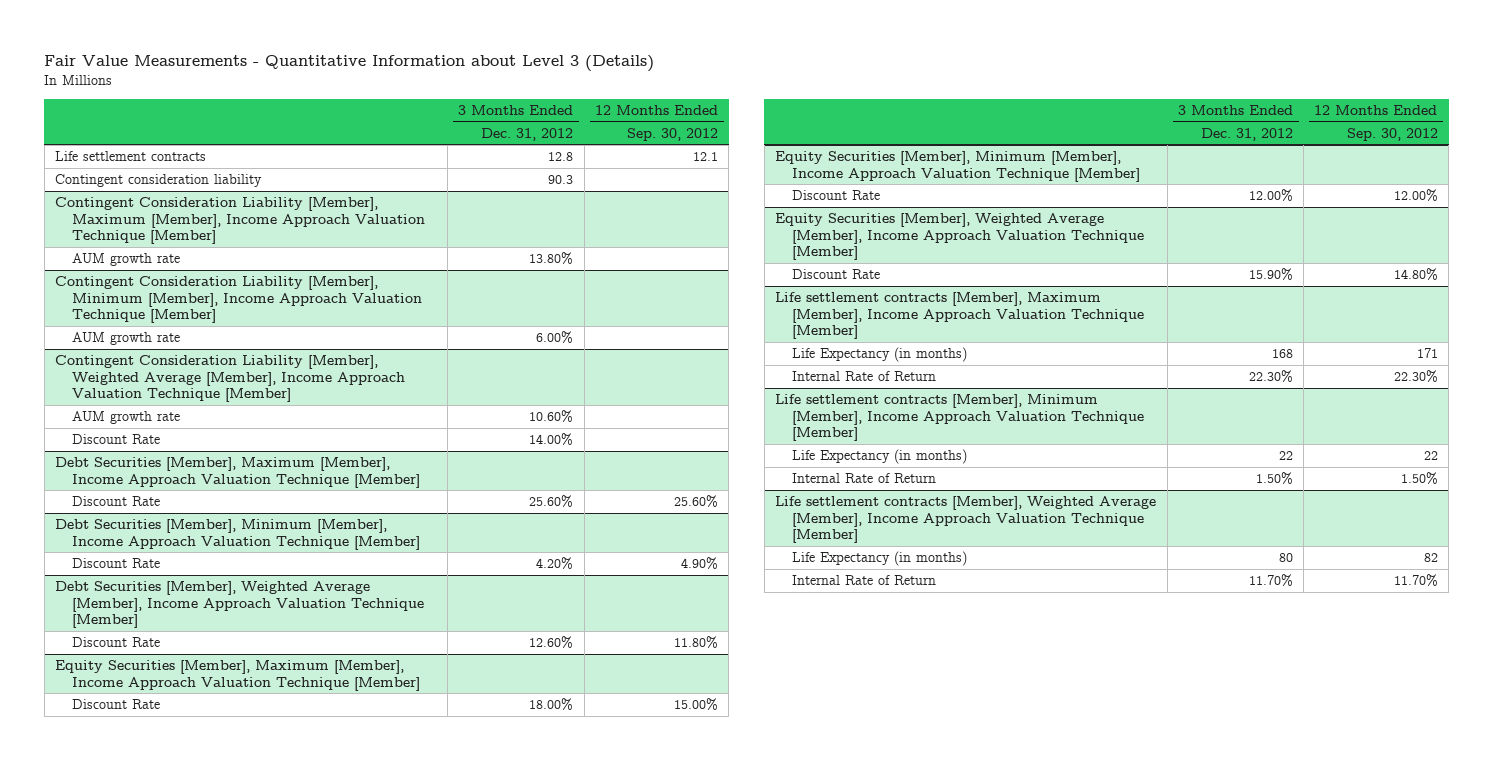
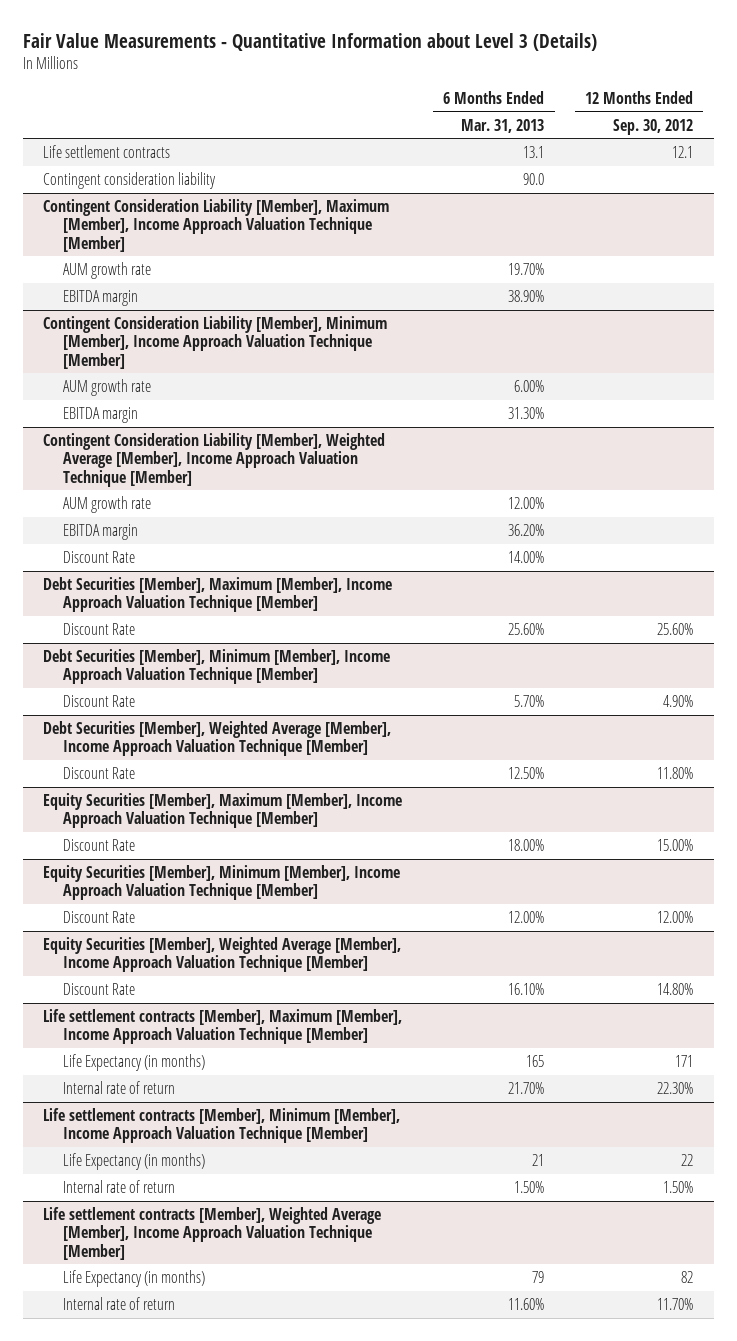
- | 3 Months Ended Dec. 31, 2012 | 12 Months Ended Sep. 30, 2012
+ | 6 Months Ended Mar. 31, 2013 | 12 Months Ended Sep. 30, 2012
@ Contingent Consideration Liability [Member], Maximum [Member], Income Approach Valuation Technique [Member]
+ EBITDA margin | 38.90% |
@ Contingent Consideration Liability [Member], Minimum [Member], Income Approach Valuation Technique [Member]
+ EBITDA margin | 31.30% |
@ Contingent Consideration Liability [Member], Weighted Average [Member], Income Approach Valuation Technique [Member]
+ EBITDA margin | 36.20% |
@ Life settlement contracts [Member], Maximum [Member], Income Approach Valuation Technique [Member]
- Internal Rate of Return | 22.30% | 22.30%
+ Internal rate of return | 21.70% | 22.30%
@ Life settlement contracts [Member], Minimum [Member], Income Approach Valuation Technique [Member]
- Internal Rate of Return | 1.50% | 1.50%
+ Internal rate of return | 1.50% | 1.50%
@ Life settlement contracts [Member], Weighted Average [Member], Income Approach Valuation Technique [Member]
- Internal Rate of Return | 11.70% | 11.70%
+ Internal rate of return | 11.60% | 11.70%

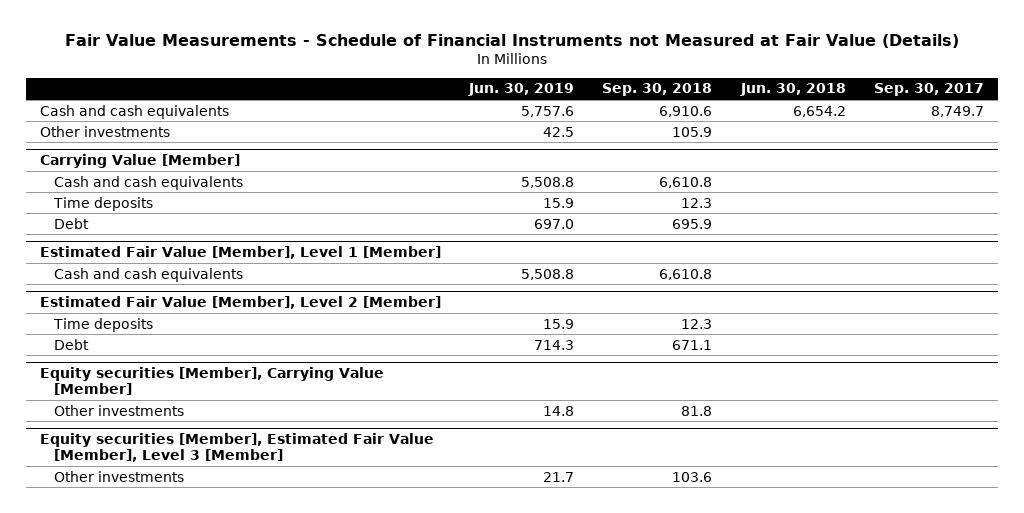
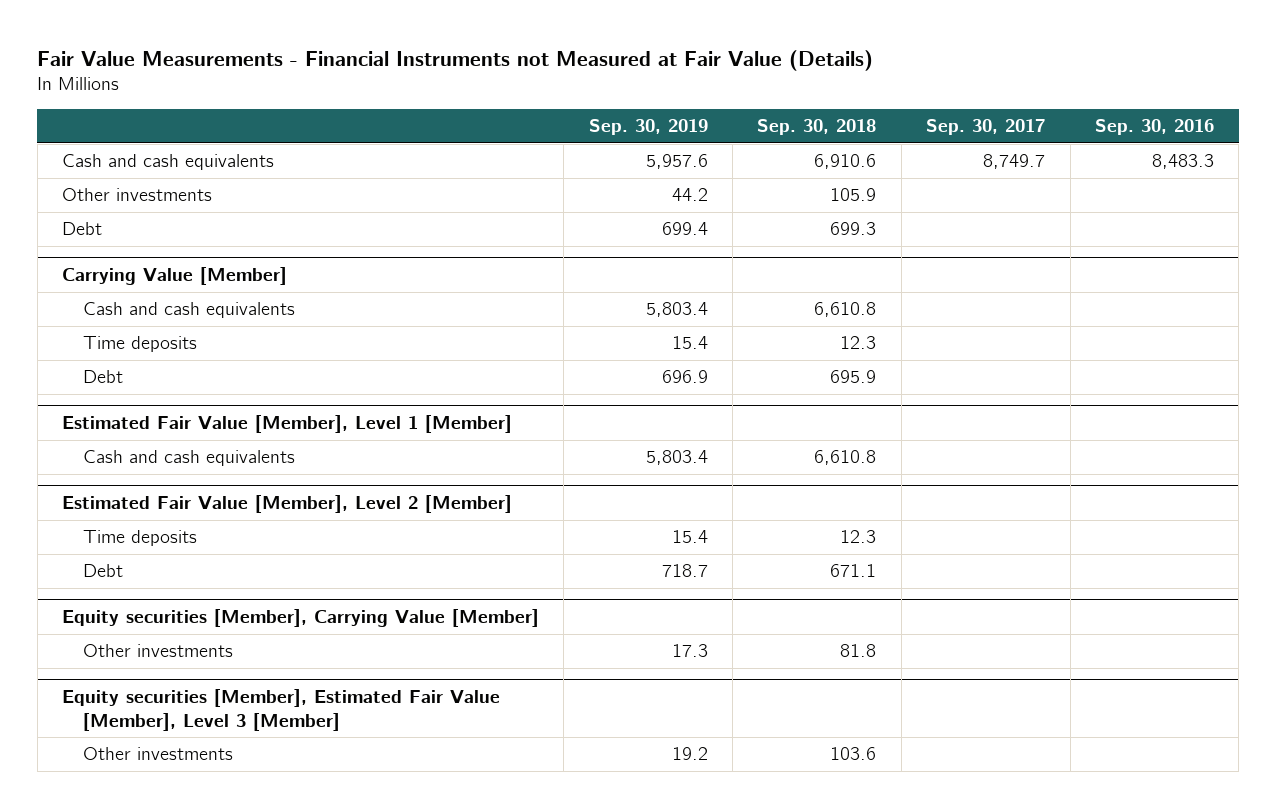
- Fair Value Measurements - Schedule of Financial Instruments not Measured at Fair Value (Details)
+ Fair Value Measurements - Financial Instruments not Measured at Fair Value (Details)
- | Jun. 30, 2019 | Sep. 30, 2018 | Jun. 30, 2018 | Sep. 30, 2017
+ | Sep. 30, 2019 | Sep. 30, 2018 | Sep. 30, 2017 | Sep. 30, 2016
+ Debt | 699.4 | 699.3 | |

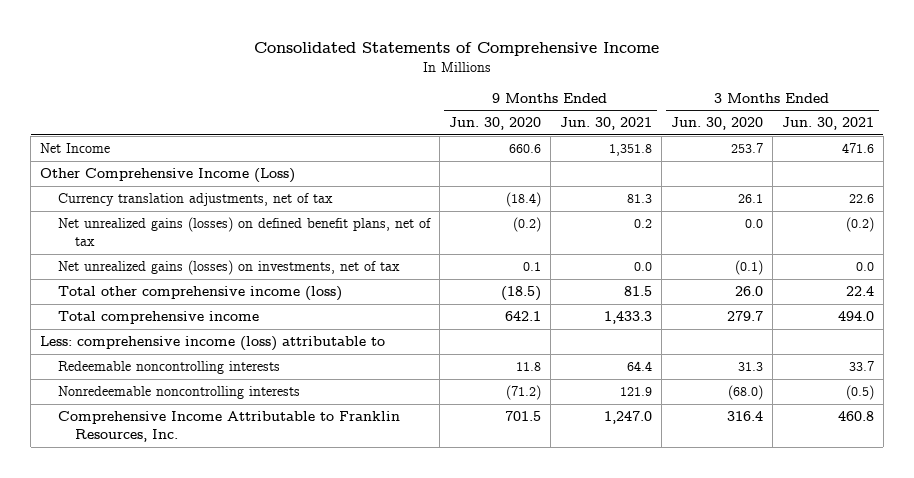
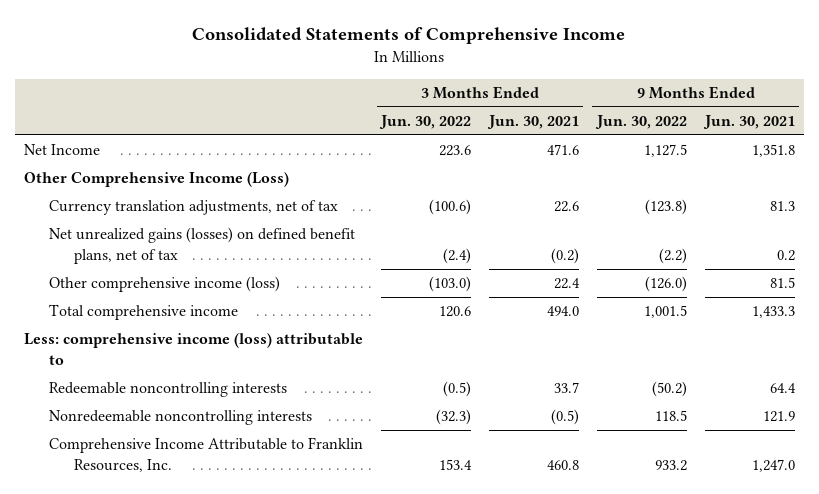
- | 9 Months Ended Jun. 30, 2020 | 9 Months Ended Jun. 30, 2021 | 3 Months Ended Jun. 30, 2020 | 3 Months Ended Jun. 30, 2021
+ | 3 Months Ended Jun. 30, 2022 | 3 Months Ended Jun. 30, 2021 | 9 Months Ended Jun. 30, 2022 | 9 Months Ended Jun. 30, 2021
- Net unrealized gains (losses) on investments, net of tax | 0.1 | 0.0 | (0.1) | 0.0
- Total other comprehensive income (loss) | (18.5) | 81.5 | 26.0 | 22.4
+ Other comprehensive income (loss) | (103.0) | 22.4 | (126.0) | 81.5

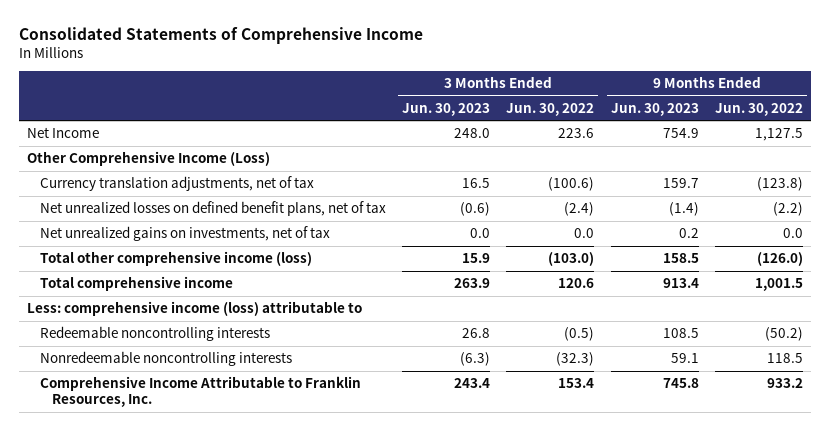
- | 3 Months Ended Jun. 30, 2022 | 3 Months Ended Jun. 30, 2021 | 9 Months Ended Jun. 30, 2022 | 9 Months Ended Jun. 30, 2021
+ | 3 Months Ended Jun. 30, 2023 | 3 Months Ended Jun. 30, 2022 | 9 Months Ended Jun. 30, 2023 | 9 Months Ended Jun. 30, 2022
- Net unrealized gains (losses) on defined benefit plans, net of tax | (2.4) | (0.2) | (2.2) | 0.2
- Other comprehensive income (loss) | (103.0) | 22.4 | (126.0) | 81.5
+ Net unrealized losses on defined benefit plans, net of tax | (0.6) | (2.4) | (1.4) | (2.2)
+ Net unrealized gains on investments, net of tax | 0.0 | 0.0 | 0.2 | 0.0
+ Total other comprehensive income (loss) | 15.9 | (103.0) | 158.5 | (126.0)

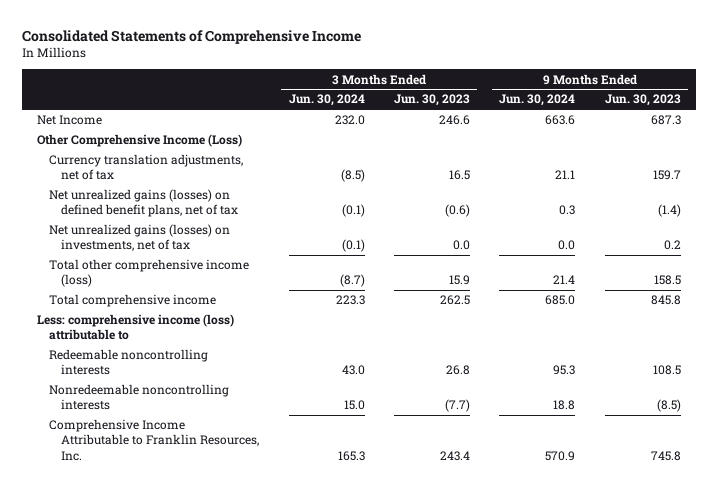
- | 3 Months Ended Jun. 30, 2023 | 3 Months Ended Jun. 30, 2022 | 9 Months Ended Jun. 30, 2023 | 9 Months Ended Jun. 30, 2022
+ | 3 Months Ended Jun. 30, 2024 | 3 Months Ended Jun. 30, 2023 | 9 Months Ended Jun. 30, 2024 | 9 Months Ended Jun. 30, 2023
- Net Income | 248.0 | 223.6 | 754.9 | 1,127.5
+ Net Income | 232.0 | 246.6 | 663.6 | 687.3
- Net unrealized losses on defined benefit plans, net of tax | (0.6) | (2.4) | (1.4) | (2.2)
- Net unrealized gains on investments, net of tax | 0.0 | 0.0 | 0.2 | 0.0
+ Net unrealized gains (losses) on defined benefit plans, net of tax | (0.1) | (0.6) | 0.3 | (1.4)
+ Net unrealized gains (losses) on investments, net of tax | (0.1) | 0.0 | 0.0 | 0.2
- Total comprehensive income | 263.9 | 120.6 | 913.4 | 1,001.5
+ Total comprehensive income | 223.3 | 262.5 | 685.0 | 845.8
- Nonredeemable noncontrolling interests | (6.3) | (32.3) | 59.1 | 118.5
+ Nonredeemable noncontrolling interests | 15.0 | (7.7) | 18.8 | (8.5)

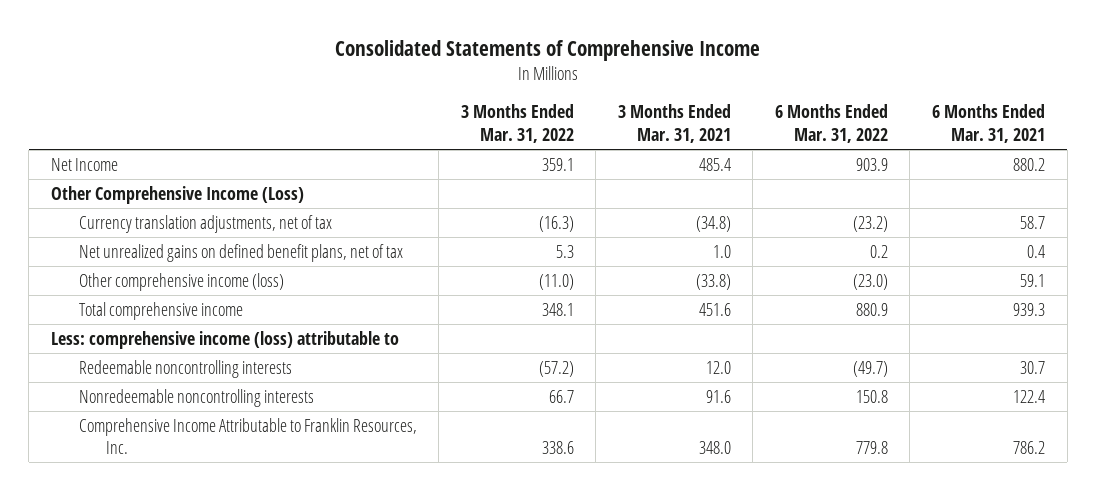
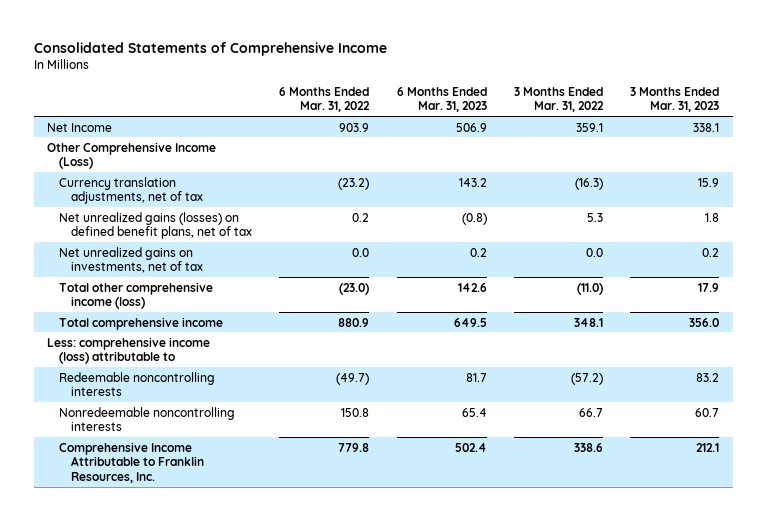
- | 3 Months Ended Mar. 31, 2022 | 3 Months Ended Mar. 31, 2021 | 6 Months Ended Mar. 31, 2022 | 6 Months Ended Mar. 31, 2021
+ | 6 Months Ended Mar. 31, 2022 | 6 Months Ended Mar. 31, 2023 | 3 Months Ended Mar. 31, 2022 | 3 Months Ended Mar. 31, 2023
- Net unrealized gains on defined benefit plans, net of tax | 5.3 | 1.0 | 0.2 | 0.4
- Other comprehensive income (loss) | (11.0) | (33.8) | (23.0) | 59.1
+ Net unrealized gains (losses) on defined benefit plans, net of tax | 0.2 | (0.8) | 5.3 | 1.8
+ Net unrealized gains on investments, net of tax | 0.0 | 0.2 | 0.0 | 0.2
+ Total other comprehensive income (loss) | (23.0) | 142.6 | (11.0) | 17.9

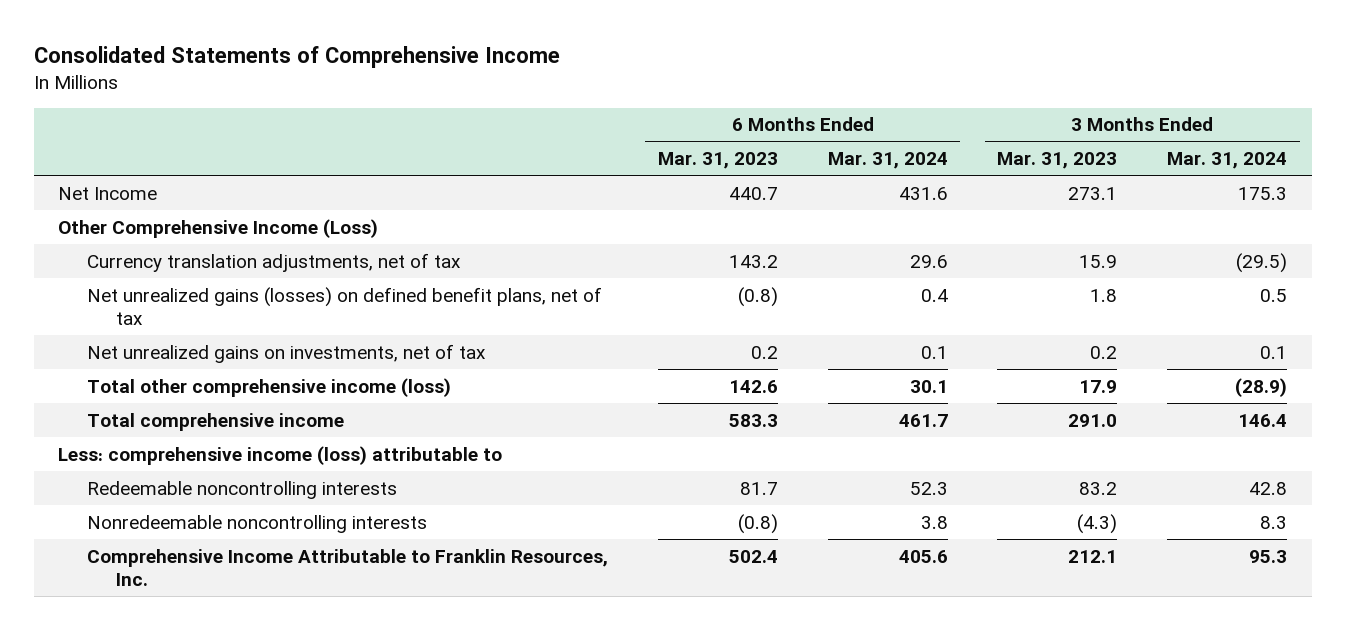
- | 6 Months Ended Mar. 31, 2022 | 6 Months Ended Mar. 31, 2023 | 3 Months Ended Mar. 31, 2022 | 3 Months Ended Mar. 31, 2023
+ | 6 Months Ended Mar. 31, 2023 | 6 Months Ended Mar. 31, 2024 | 3 Months Ended Mar. 31, 2023 | 3 Months Ended Mar. 31, 2024
- Net Income | 903.9 | 506.9 | 359.1 | 338.1
+ Net Income | 440.7 | 431.6 | 273.1 | 175.3
- Total comprehensive income | 880.9 | 649.5 | 348.1 | 356.0
+ Total comprehensive income | 583.3 | 461.7 | 291.0 | 146.4
- Nonredeemable noncontrolling interests | 150.8 | 65.4 | 66.7 | 60.7
+ Nonredeemable noncontrolling interests | (0.8) | 3.8 | (4.3) | 8.3

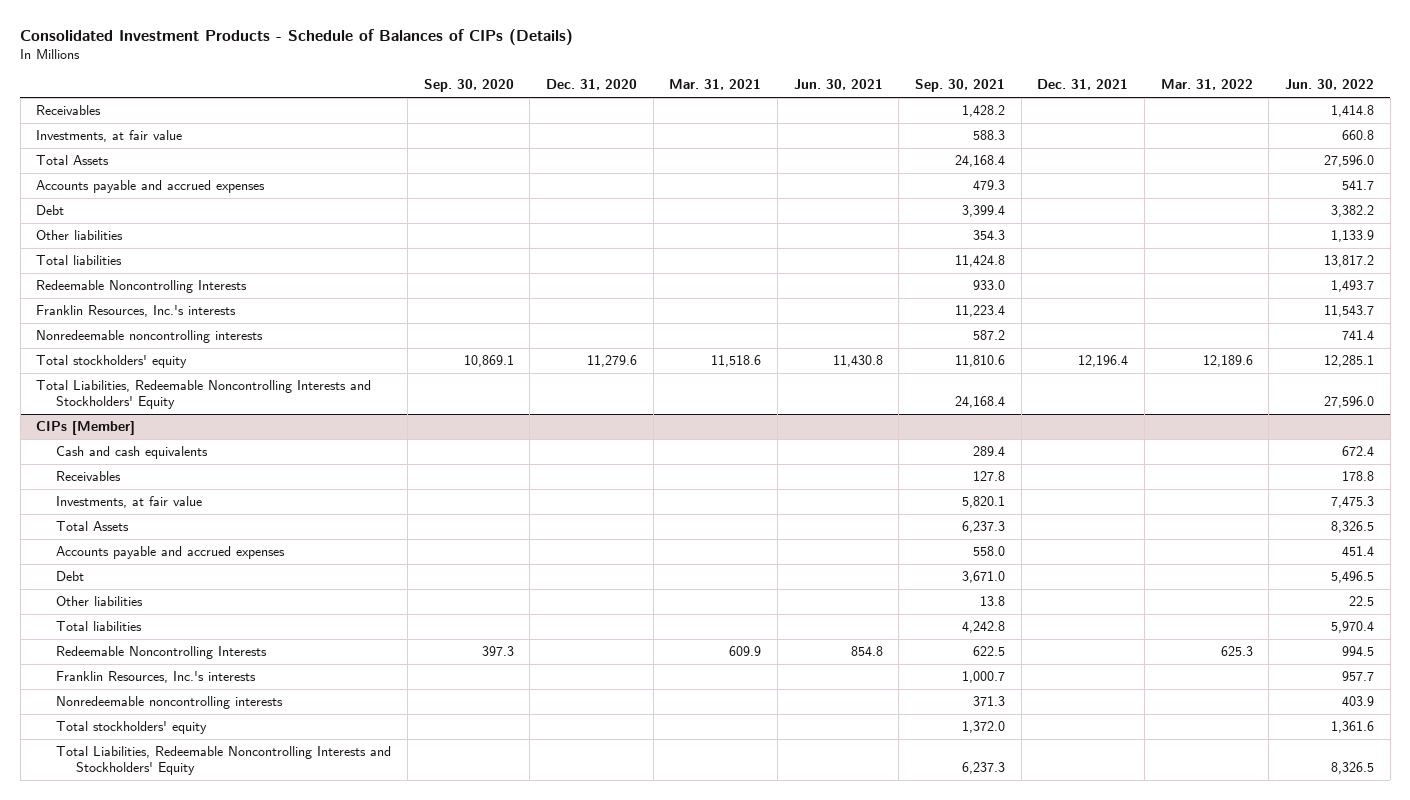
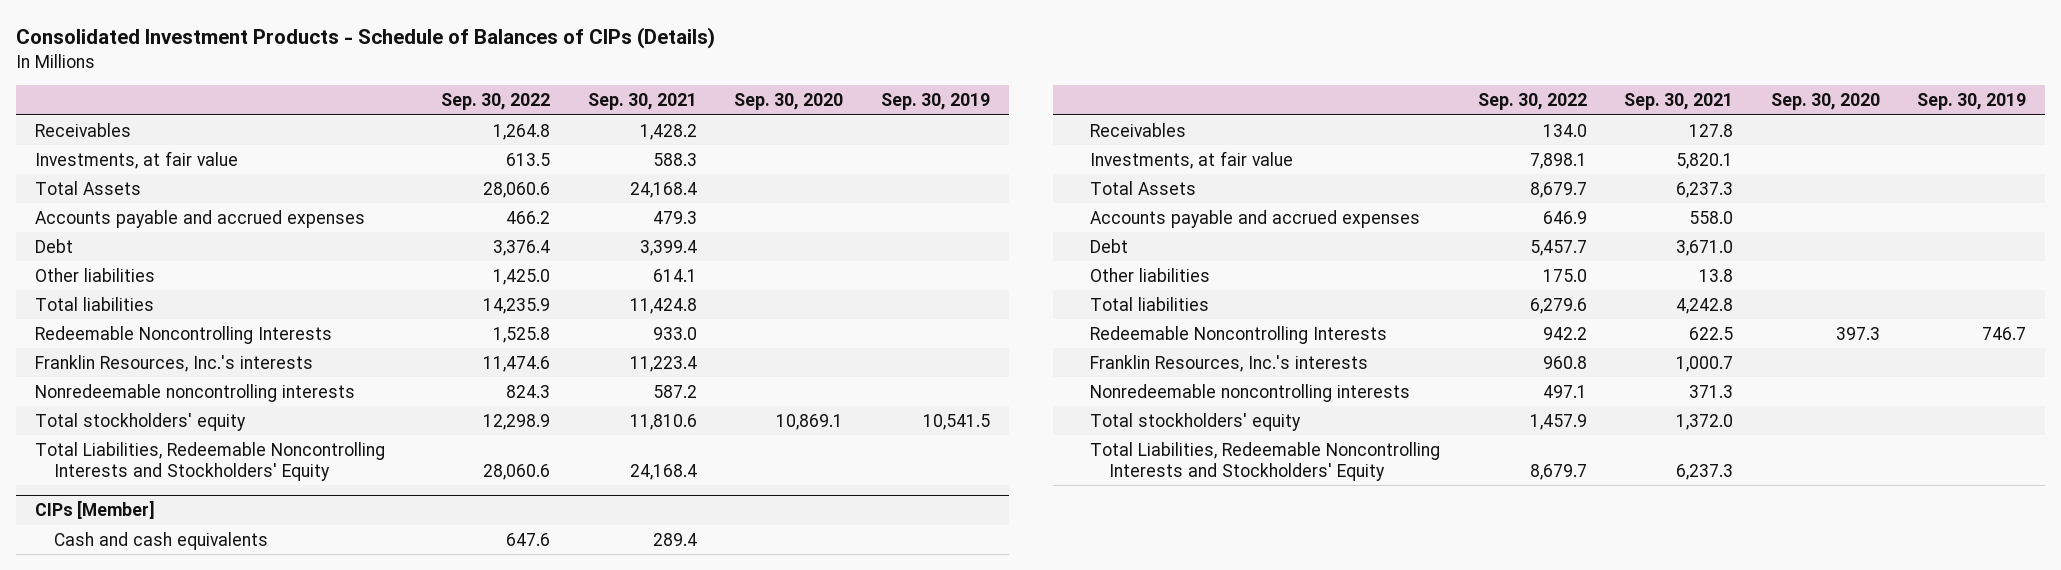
- | Sep. 30, 2020 | Dec. 31, 2020 | Mar. 31, 2021 | Jun. 30, 2021 | Sep. 30, 2021 | Dec. 31, 2021 | Mar. 31, 2022 | Jun. 30, 2022
+ | Sep. 30, 2022 | Sep. 30, 2021 | Sep. 30, 2020 | Sep. 30, 2019
- Other liabilities | | | | | 354.3 | | | 1,133.9
+ Other liabilities | 1,425.0 | 614.1 | |

